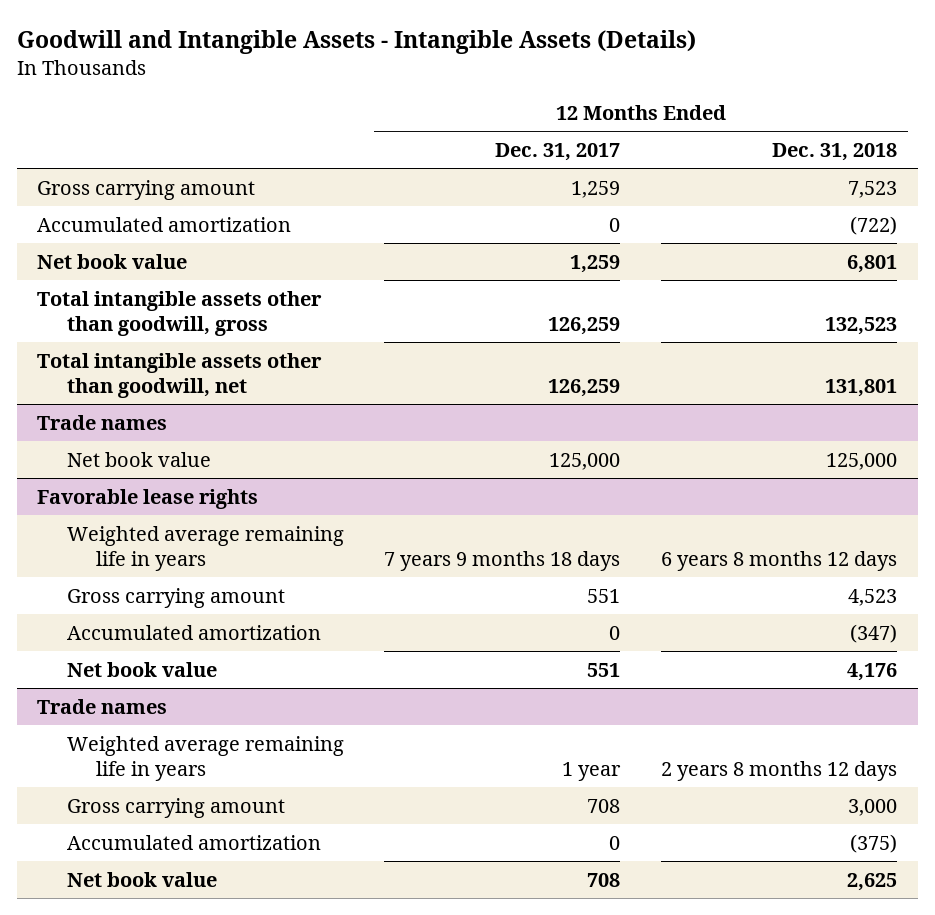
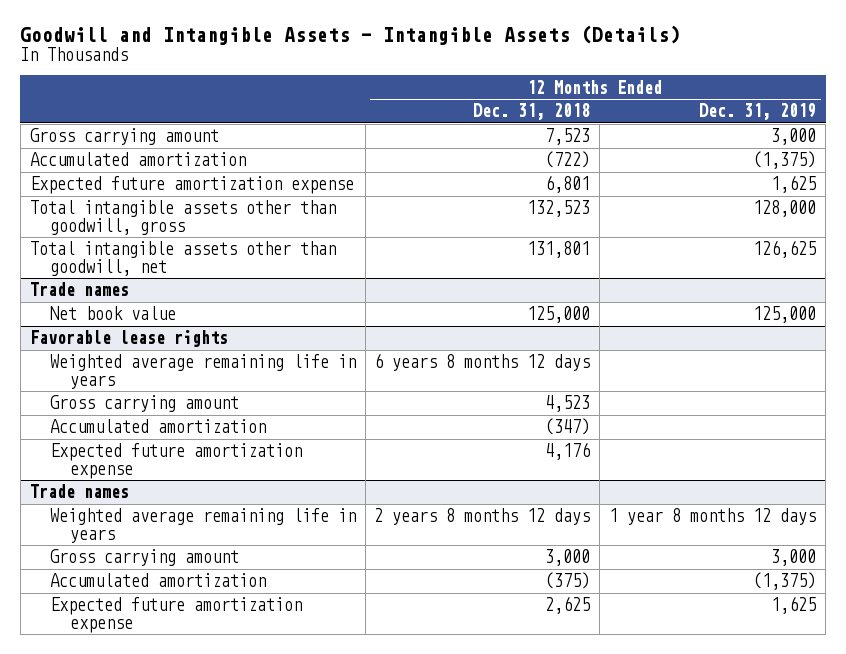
- | 12 Months Ended Dec. 31, 2017 | 12 Months Ended Dec. 31, 2018
+ | 12 Months Ended Dec. 31, 2018 | 12 Months Ended Dec. 31, 2019
- Net book value | 1,259 | 6,801
+ Expected future amortization expense | 6,801 | 1,625
@ Favorable lease rights
- Net book value | 551 | 4,176
+ Expected future amortization expense | 4,176 |
@ Trade names
- Net book value | 708 | 2,625
+ Expected future amortization expense | 2,625 | 1,625

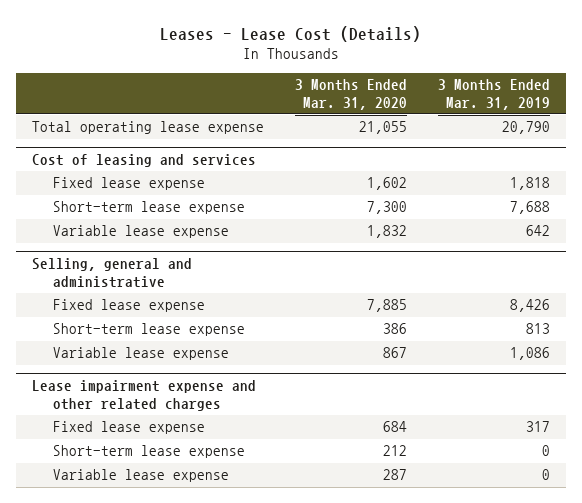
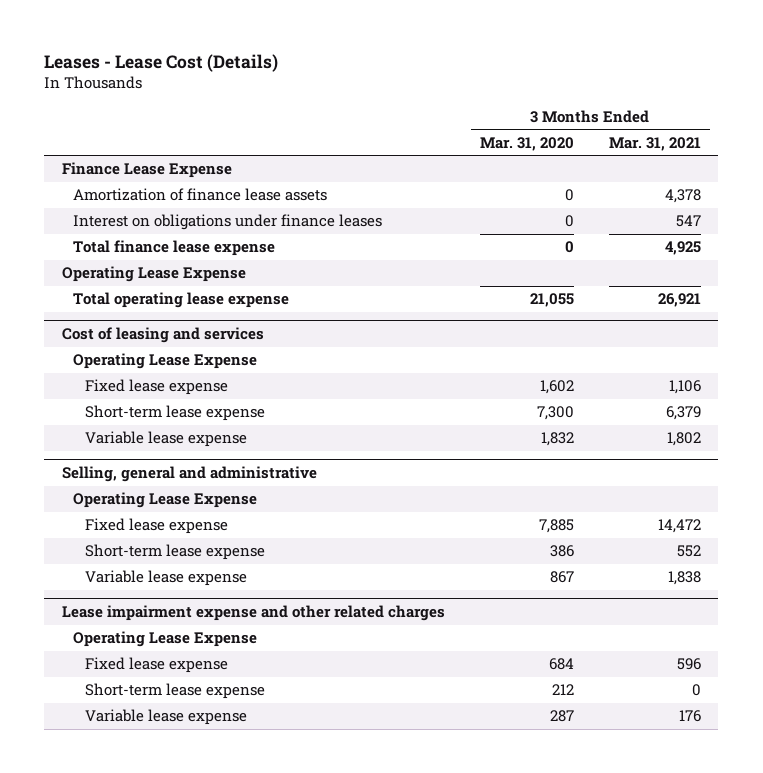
- | 3 Months Ended Mar. 31, 2020 | 3 Months Ended Mar. 31, 2019
+ | 3 Months Ended Mar. 31, 2020 | 3 Months Ended Mar. 31, 2021
+ Finance Lease Expense
+ Amortization of finance lease assets | 0 | 4,378
+ Interest on obligations under finance leases | 0 | 547
+ Total finance lease expense | 0 | 4,925
+ Operating Lease Expense
@ Cost of leasing and services
+ Operating Lease Expense
@ Selling, general and administrative
+ Operating Lease Expense
@ Lease impairment expense and other related charges
+ Operating Lease Expense

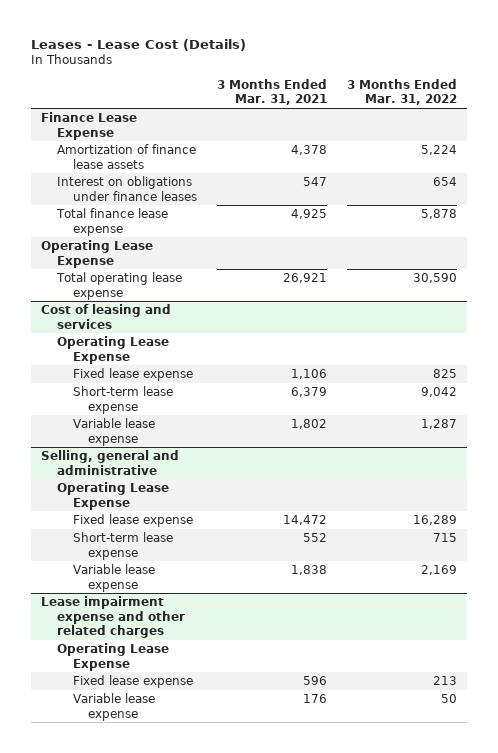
- | 3 Months Ended Mar. 31, 2020 | 3 Months Ended Mar. 31, 2021
+ | 3 Months Ended Mar. 31, 2021 | 3 Months Ended Mar. 31, 2022
@ Lease impairment expense and other related charges
- Short-term lease expense | 212 | 0

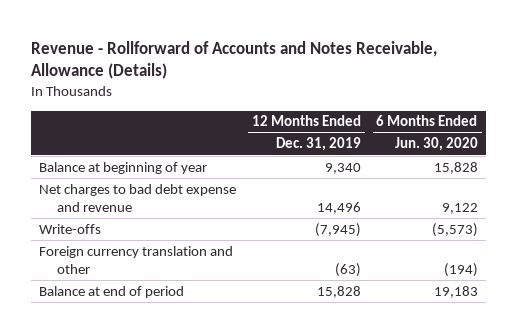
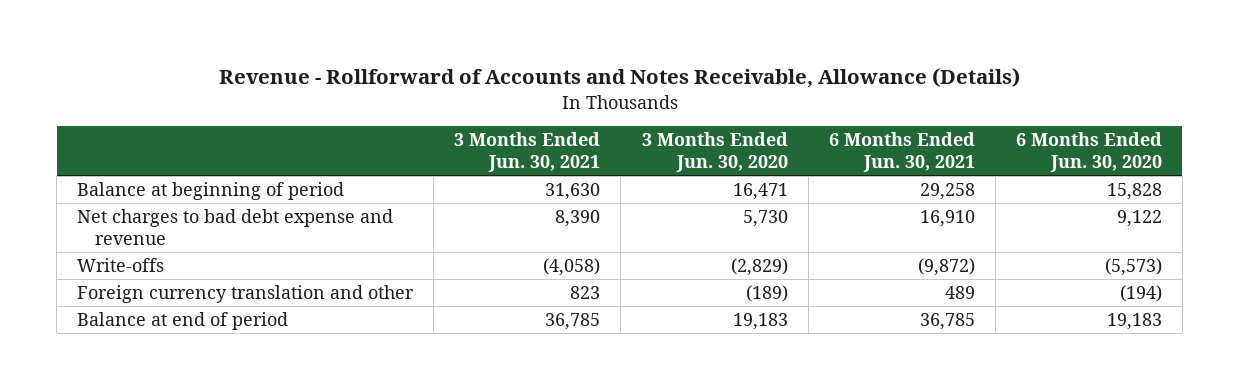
- | 12 Months Ended Dec. 31, 2019 | 6 Months Ended Jun. 30, 2020
+ | 3 Months Ended Jun. 30, 2021 | 3 Months Ended Jun. 30, 2020 | 6 Months Ended Jun. 30, 2021 | 6 Months Ended Jun. 30, 2020
- Balance at beginning of year | 9,340 | 15,828
+ Balance at beginning of period | 31,630 | 16,471 | 29,258 | 15,828

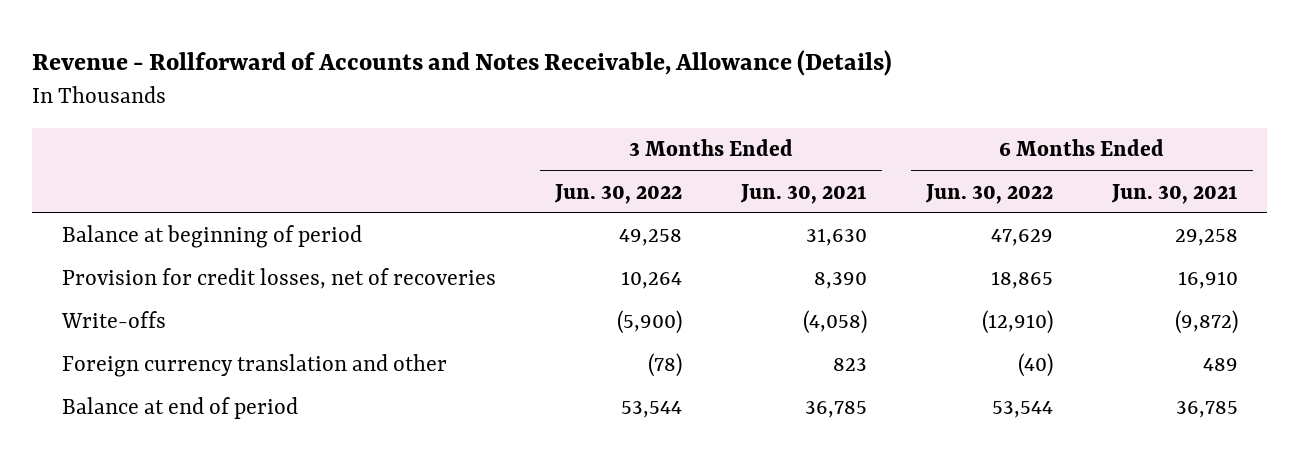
- | 3 Months Ended Jun. 30, 2021 | 3 Months Ended Jun. 30, 2020 | 6 Months Ended Jun. 30, 2021 | 6 Months Ended Jun. 30, 2020
+ | 3 Months Ended Jun. 30, 2022 | 3 Months Ended Jun. 30, 2021 | 6 Months Ended Jun. 30, 2022 | 6 Months Ended Jun. 30, 2021
- Net charges to bad debt expense and revenue | 8,390 | 5,730 | 16,910 | 9,122
+ Provision for credit losses, net of recoveries | 10,264 | 8,390 | 18,865 | 16,910

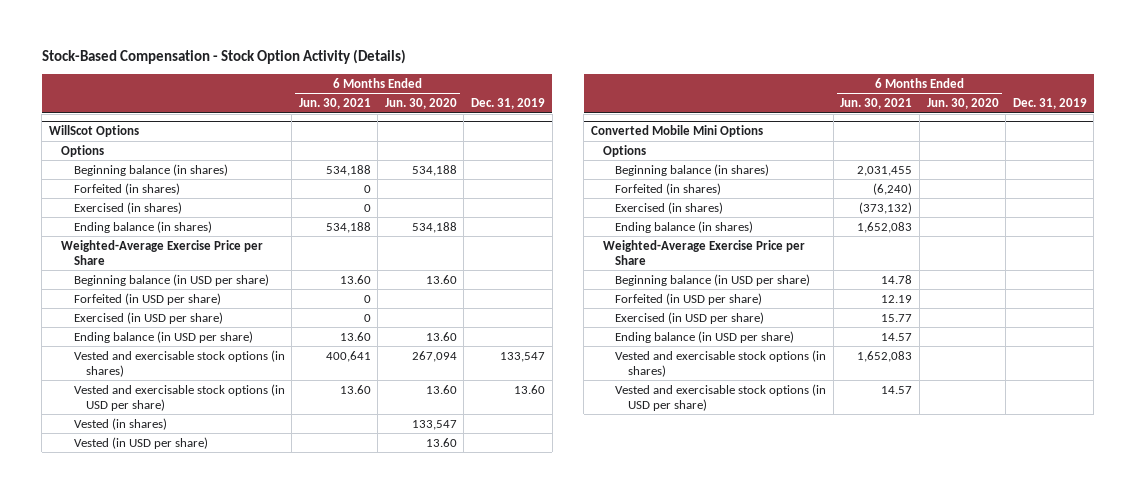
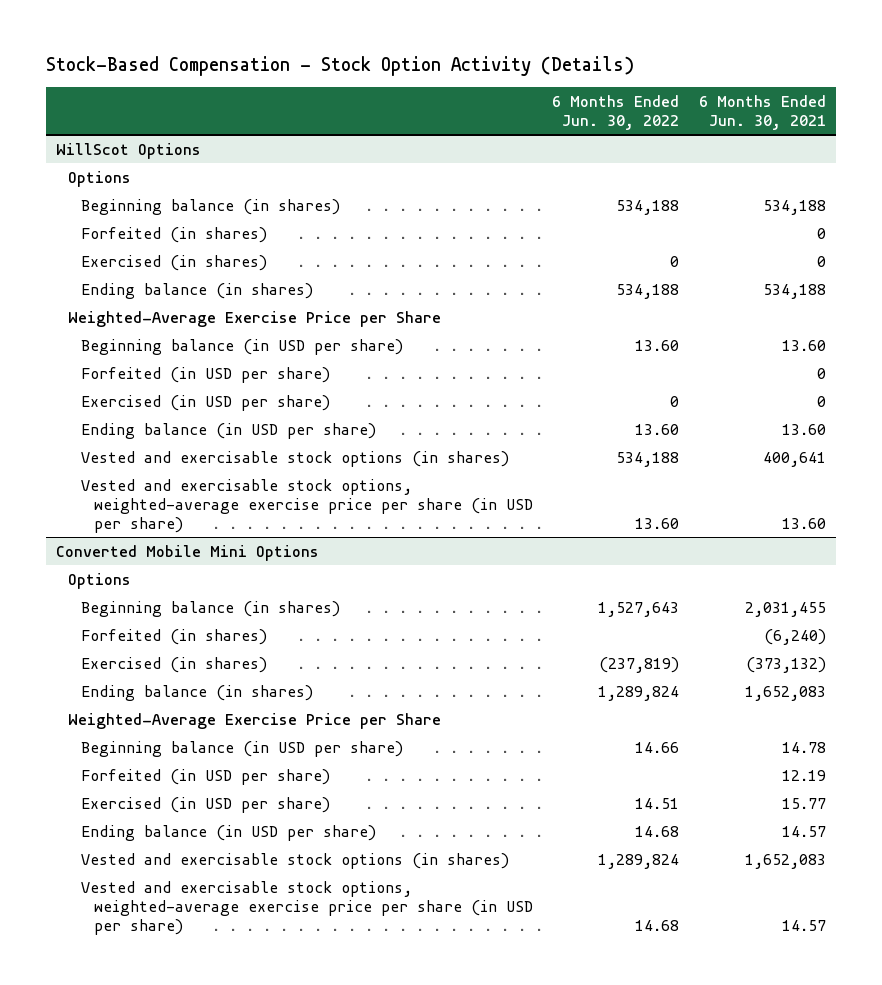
- | 6 Months Ended Jun. 30, 2021 | 6 Months Ended Jun. 30, 2020 | Dec. 31, 2019
+ | 6 Months Ended Jun. 30, 2022 | 6 Months Ended Jun. 30, 2021
@ WillScot Options
- Vested and exercisable stock options (in USD per share) | 13.60 | 13.60 | 13.60
- Vested (in shares) | | 133,547 |
- Vested (in USD per share) | | 13.60 |
+ Vested and exercisable stock options, weighted-average exercise price per share (in USD per share) | 13.60 | 13.60
@ Converted Mobile Mini Options
- Vested and exercisable stock options (in USD per share) | 14.57 | |
+ Vested and exercisable stock options, weighted-average exercise price per share (in USD per share) | 14.68 | 14.57

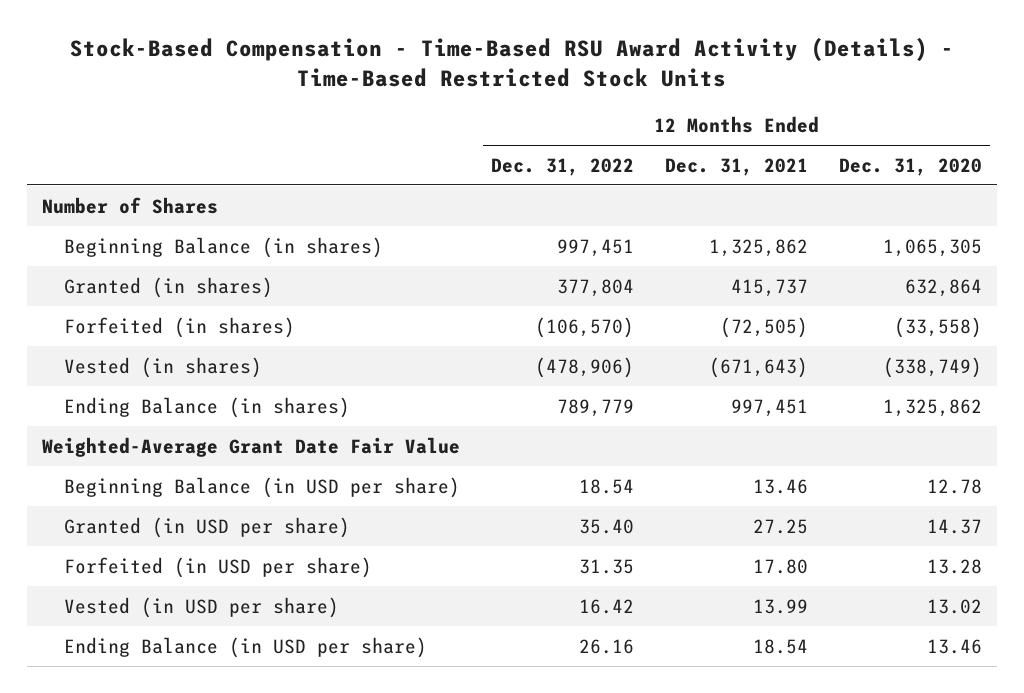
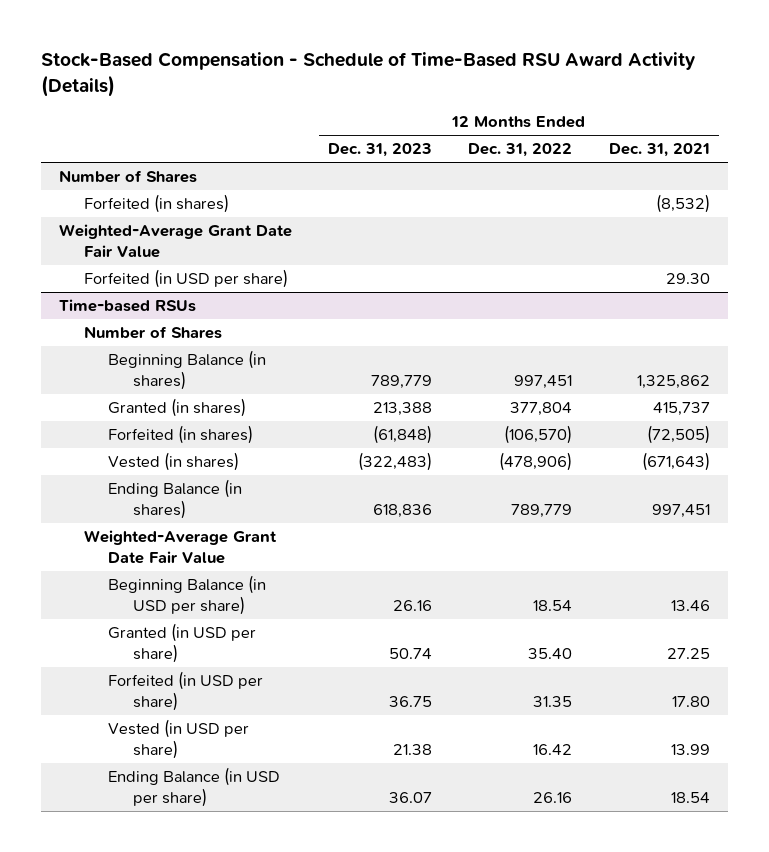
- Stock-Based Compensation - Time-Based RSU Award Activity (Details) - Time-Based Restricted Stock Units
+ Stock-Based Compensation - Schedule of Time-Based RSU Award Activity (Details)
- | 12 Months Ended Dec. 31, 2022 | 12 Months Ended Dec. 31, 2021 | 12 Months Ended Dec. 31, 2020
+ | 12 Months Ended Dec. 31, 2023 | 12 Months Ended Dec. 31, 2022 | 12 Months Ended Dec. 31, 2021
+ Forfeited (in shares) | | | (8,532)
+ Weighted-Average Grant Date Fair Value
+ Forfeited (in USD per share) | | | 29.30
+ Time-based RSUs
+ Number of Shares

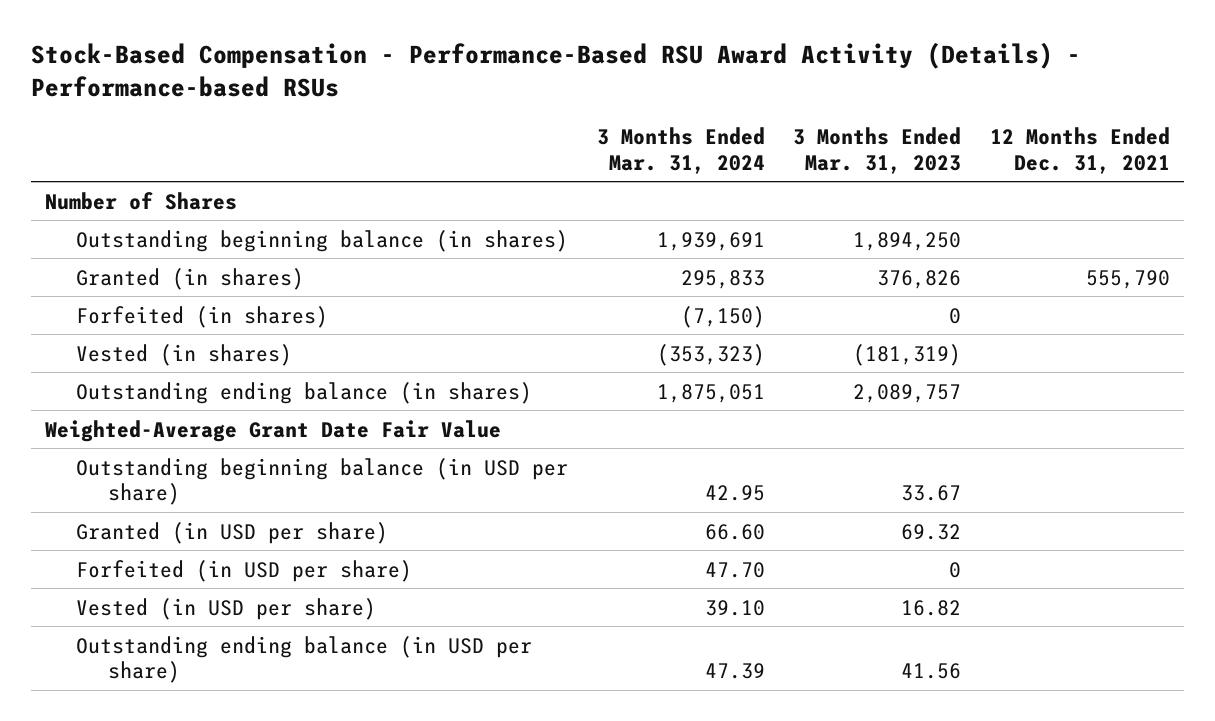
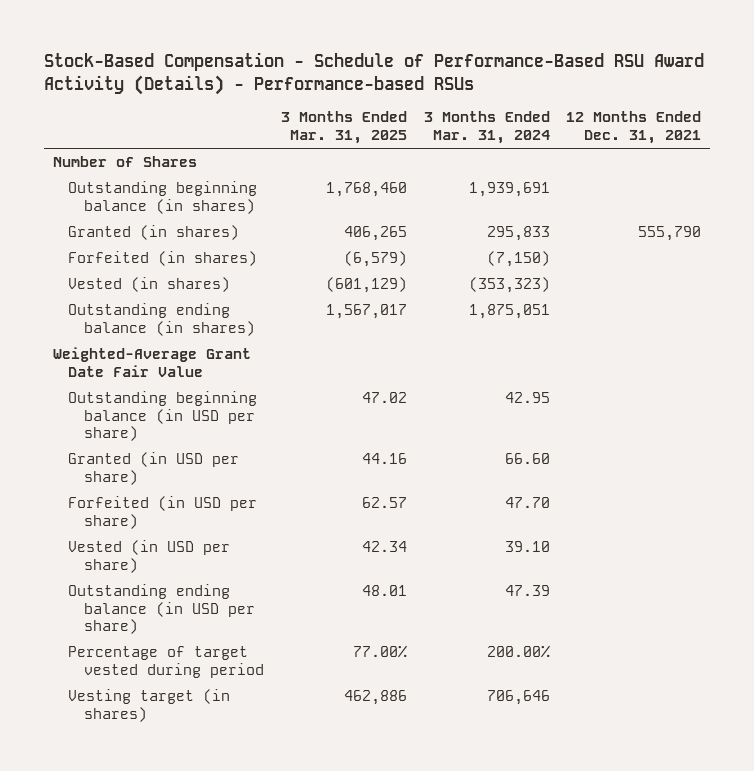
- Stock-Based Compensation - Performance-Based RSU Award Activity (Details) - Performance-based RSUs
+ Stock-Based Compensation - Schedule of Performance-Based RSU Award Activity (Details) - Performance-based RSUs
- | 3 Months Ended Mar. 31, 2024 | 3 Months Ended Mar. 31, 2023 | 12 Months Ended Dec. 31, 2021
+ | 3 Months Ended Mar. 31, 2025 | 3 Months Ended Mar. 31, 2024 | 12 Months Ended Dec. 31, 2021
+ Percentage of target vested during period | 77.00% | 200.00% |
+ Vesting target (in shares) | 462,886 | 706,646 |

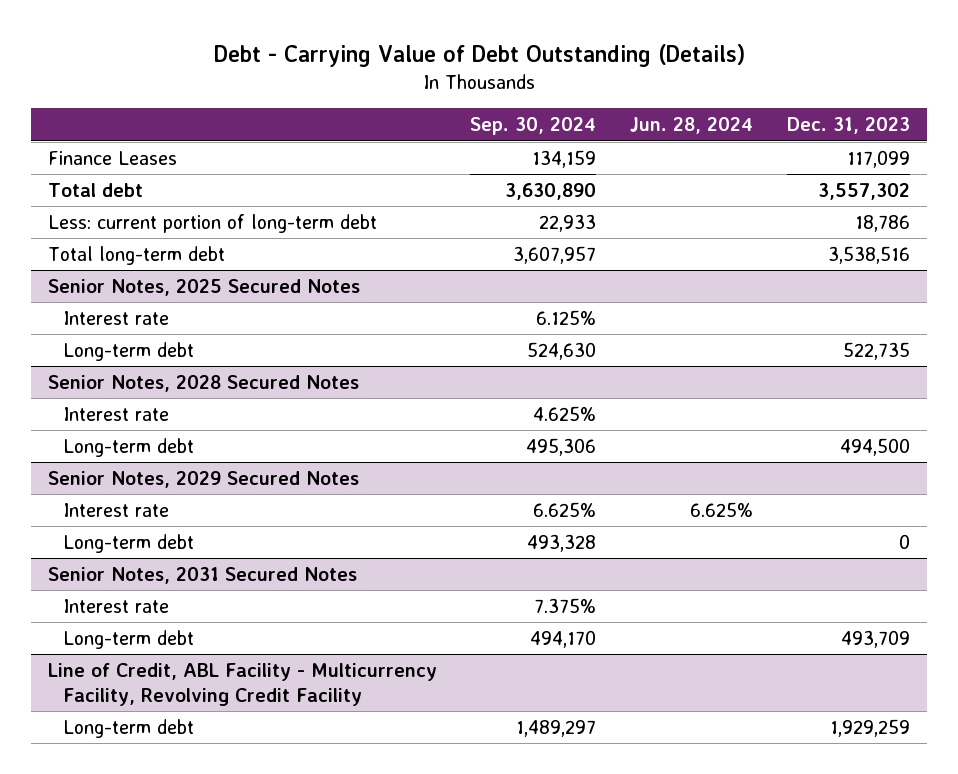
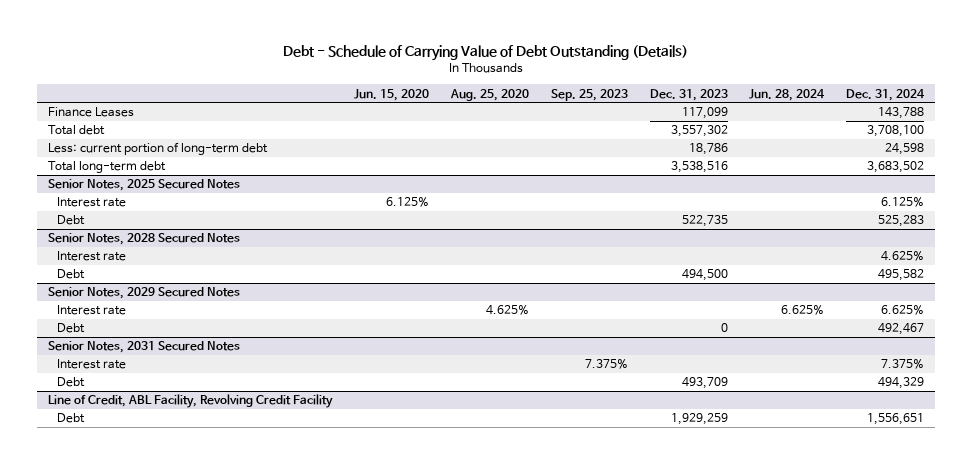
- Debt - Carrying Value of Debt Outstanding (Details)
+ Debt - Schedule of Carrying Value of Debt Outstanding (Details)
- | Sep. 30, 2024 | Jun. 28, 2024 | Dec. 31, 2023
+ | Jun. 15, 2020 | Aug. 25, 2020 | Sep. 25, 2023 | Dec. 31, 2023 | Jun. 28, 2024 | Dec. 31, 2024
@ Senior Notes, 2025 Secured Notes
- Long-term debt | 524,630 | | 522,735
+ Debt | | | | 522,735 | | 525,283
@ Senior Notes, 2028 Secured Notes
- Long-term debt | 495,306 | | 494,500
+ Debt | | | | 494,500 | | 495,582
@ Senior Notes, 2029 Secured Notes
- Long-term debt | 493,328 | | 0
+ Debt | | | | 0 | | 492,467
@ Senior Notes, 2031 Secured Notes
- Long-term debt | 494,170 | | 493,709
- Line of Credit, ABL Facility - Multicurrency Facility, Revolving Credit Facility
- Long-term debt | 1,489,297 | | 1,929,259
@ Senior Notes, 2031 Secured Notes
+ Debt | | | | 493,709 | | 494,329
+ Line of Credit, ABL Facility, Revolving Credit Facility
+ Debt | | | | 1,929,259 | | 1,556,651

